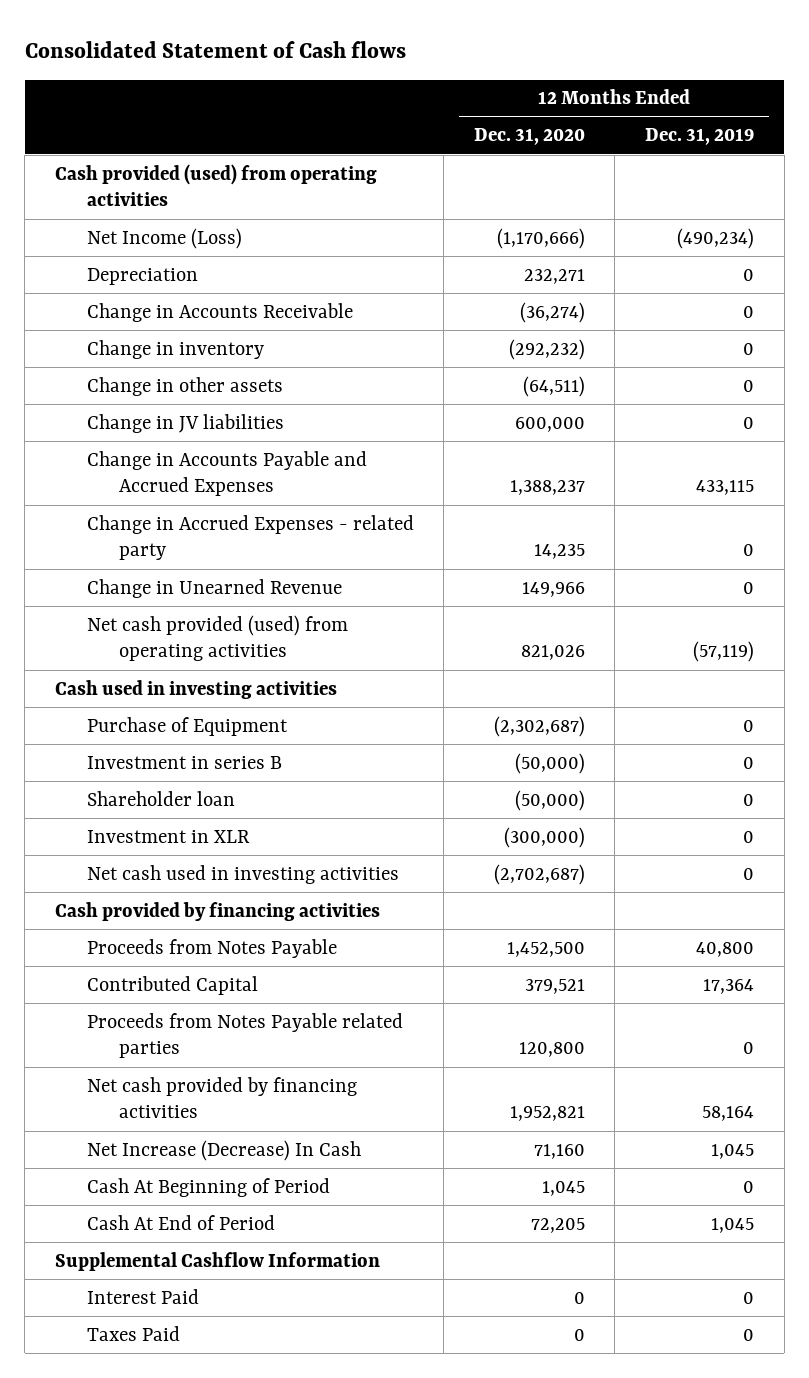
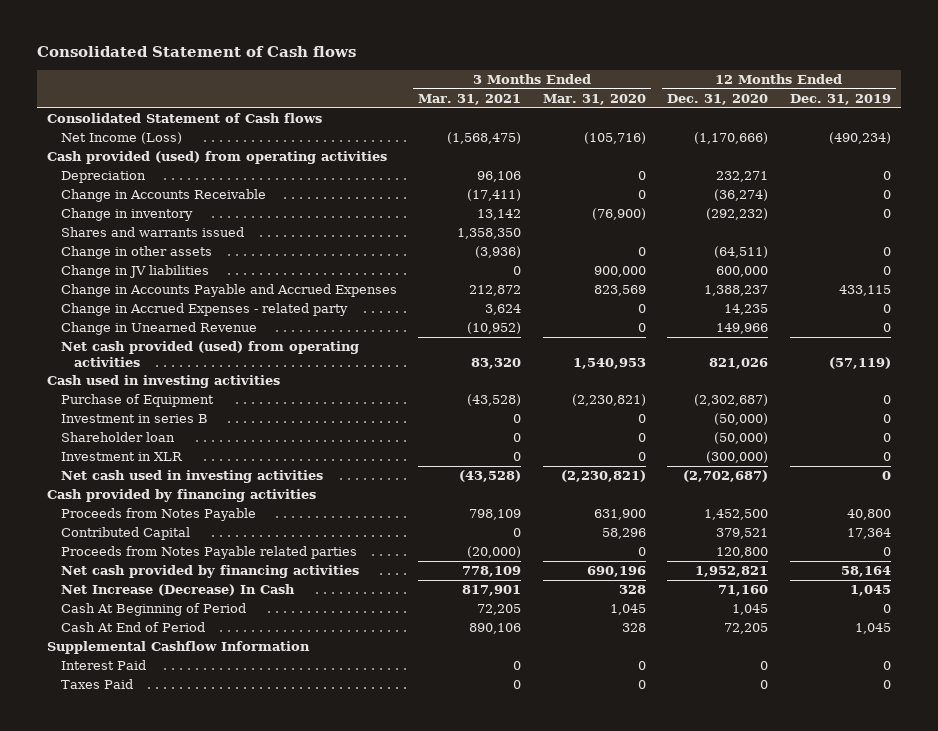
- | 12 Months Ended Dec. 31, 2020 | 12 Months Ended Dec. 31, 2019
+ | 3 Months Ended Mar. 31, 2021 | 3 Months Ended Mar. 31, 2020 | 12 Months Ended Dec. 31, 2020 | 12 Months Ended Dec. 31, 2019
+ Consolidated Statement of Cash flows
moved down: Cash provided (used) from operating activities
+ Shares and warrants issued | 1,358,350 | | |

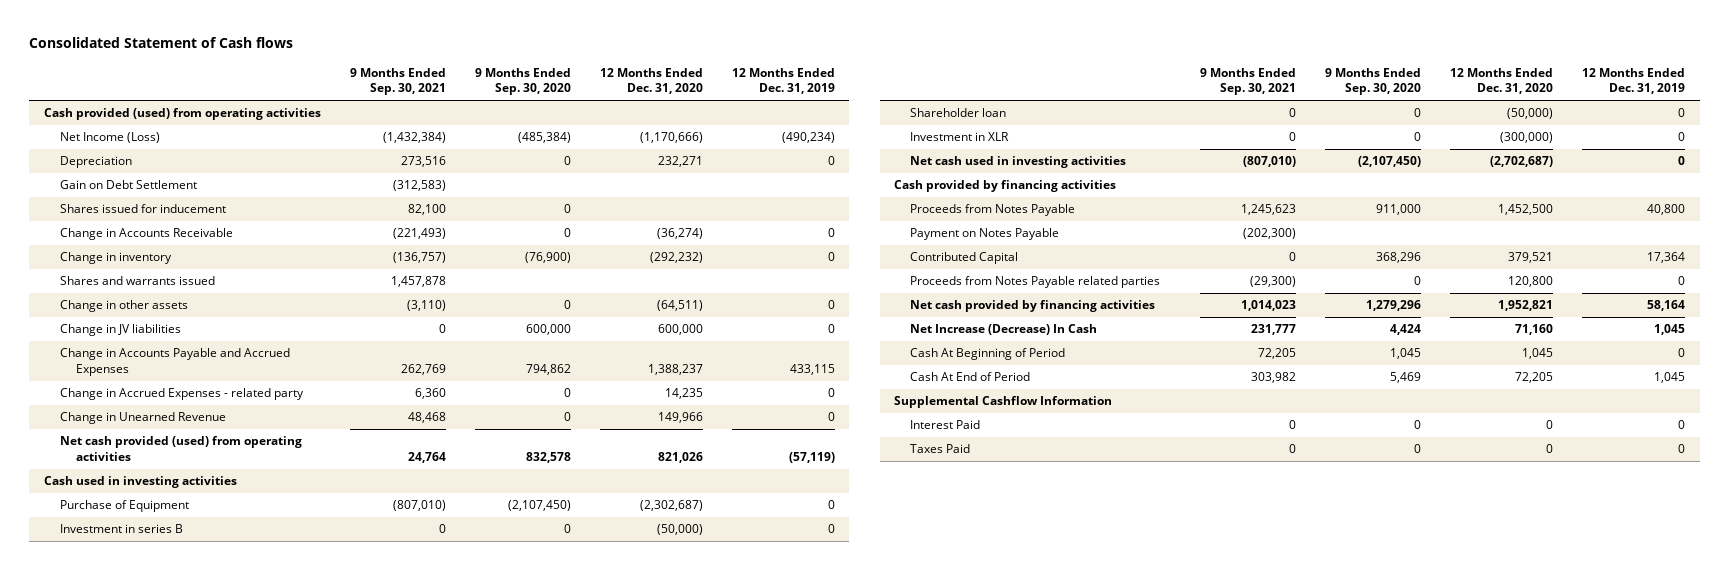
- | 3 Months Ended Mar. 31, 2021 | 3 Months Ended Mar. 31, 2020 | 12 Months Ended Dec. 31, 2020 | 12 Months Ended Dec. 31, 2019
+ | 9 Months Ended Sep. 30, 2021 | 9 Months Ended Sep. 30, 2020 | 12 Months Ended Dec. 31, 2020 | 12 Months Ended Dec. 31, 2019
- Consolidated Statement of Cash flows
moved down: Net Income (Loss) | (1,432,384) | (485,384) | (1,170,666) | (490,234)
+ Gain on Debt Settlement | (312,583) | | |
+ Shares issued for inducement | 82,100 | 0 | |
+ Payment on Notes Payable | (202,300) | | |

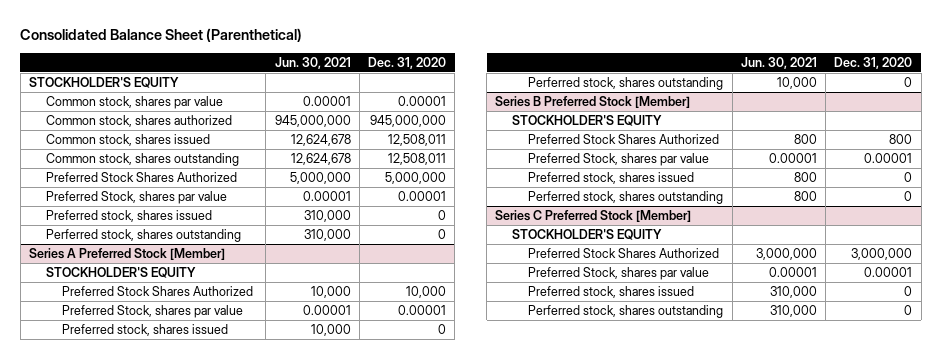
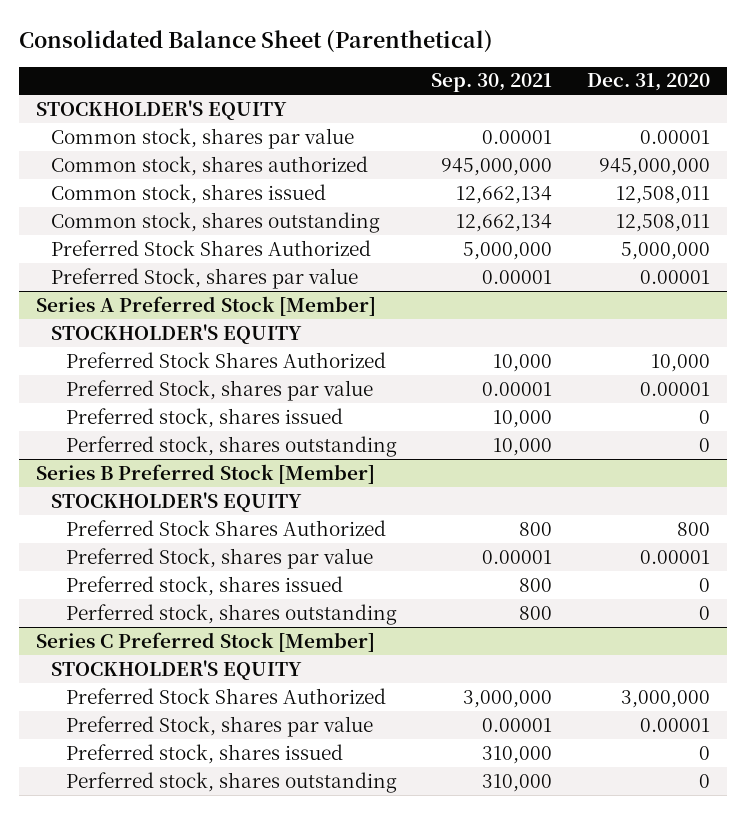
- | Jun. 30, 2021 | Dec. 31, 2020
+ | Sep. 30, 2021 | Dec. 31, 2020
- Preferred stock, shares issued | 310,000 | 0
- Perferred stock, shares outstanding | 310,000 | 0

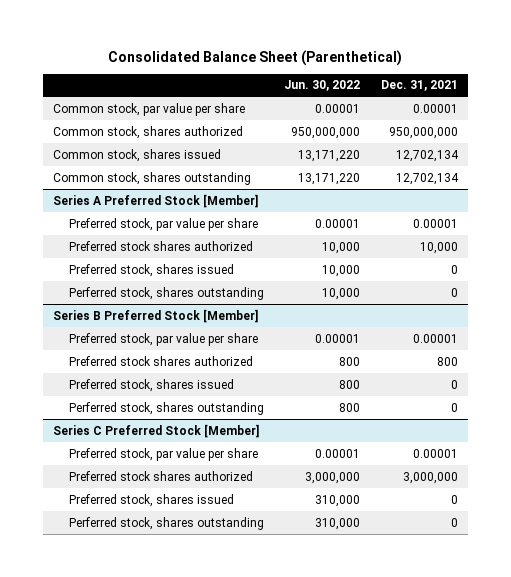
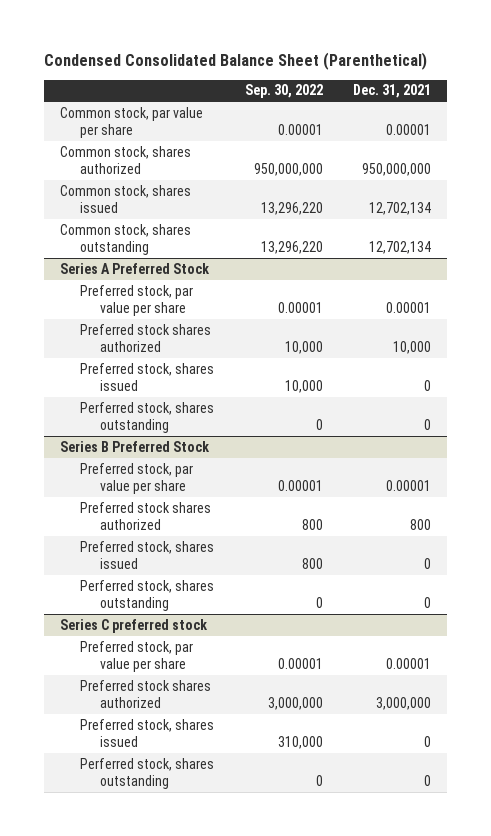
- Consolidated Balance Sheet (Parenthetical)
+ Condensed Consolidated Balance Sheet (Parenthetical)
- | Jun. 30, 2022 | Dec. 31, 2021
+ | Sep. 30, 2022 | Dec. 31, 2021
- Series A Preferred Stock [Member]
+ Series A Preferred Stock
- Series B Preferred Stock [Member]
+ Series B Preferred Stock
- Series C Preferred Stock [Member]
+ Series C preferred stock

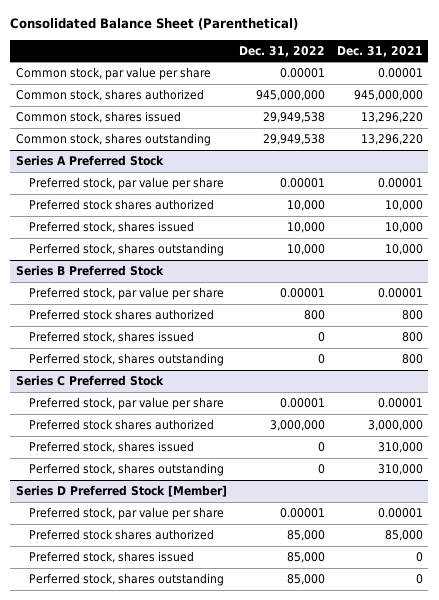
- Condensed Consolidated Balance Sheet (Parenthetical)
+ Consolidated Balance Sheet (Parenthetical)
- | Sep. 30, 2022 | Dec. 31, 2021
+ | Dec. 31, 2022 | Dec. 31, 2021
- Common stock, shares authorized | 950,000,000 | 950,000,000
- Common stock, shares issued | 13,296,220 | 12,702,134
- Common stock, shares outstanding | 13,296,220 | 12,702,134
+ Common stock, shares authorized | 945,000,000 | 945,000,000
+ Common stock, shares issued | 29,949,538 | 13,296,220
+ Common stock, shares outstanding | 29,949,538 | 13,296,220
@ Series A Preferred Stock
- Preferred stock, shares issued | 10,000 | 0
- Perferred stock, shares outstanding | 0 | 0
+ Preferred stock, shares issued | 10,000 | 10,000
+ Perferred stock, shares outstanding | 10,000 | 10,000
@ Series B Preferred Stock
- Preferred stock, shares issued | 800 | 0
- Perferred stock, shares outstanding | 0 | 0
- Series C preferred stock
@ Series B Preferred Stock
+ Preferred stock, shares issued | 0 | 800
+ Perferred stock, shares outstanding | 0 | 800
+ Series C Preferred Stock
+ Preferred stock, shares issued | 0 | 310,000
+ Perferred stock, shares outstanding | 0 | 310,000
+ Series D Preferred Stock [Member]
+ Preferred stock, par value per share | 0.00001 | 0.00001
+ Preferred stock shares authorized | 85,000 | 85,000

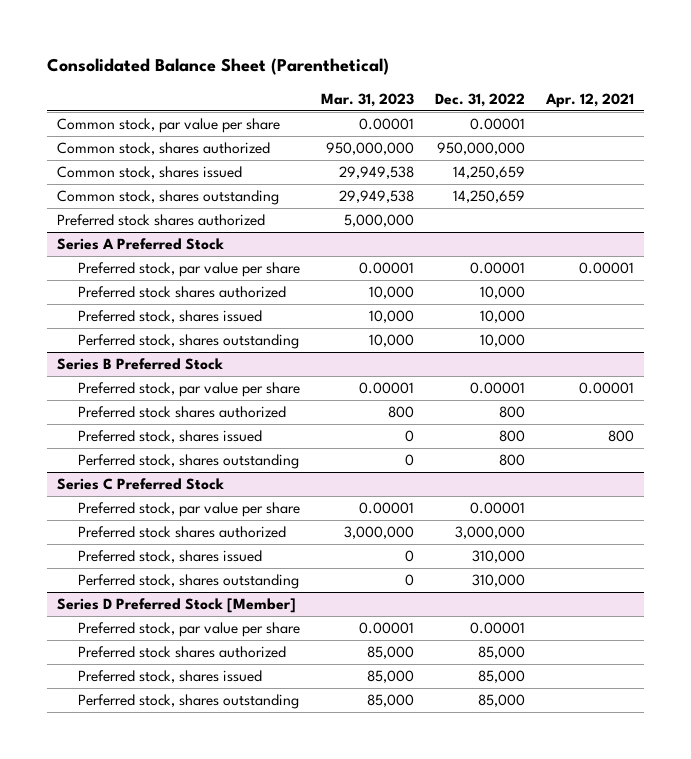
- | Dec. 31, 2022 | Dec. 31, 2021
+ | Mar. 31, 2023 | Dec. 31, 2022 | Apr. 12, 2021
- Common stock, shares authorized | 945,000,000 | 945,000,000
- Common stock, shares issued | 29,949,538 | 13,296,220
- Common stock, shares outstanding | 29,949,538 | 13,296,220
+ Common stock, shares authorized | 950,000,000 | 950,000,000 |
+ Common stock, shares issued | 29,949,538 | 14,250,659 |
+ Common stock, shares outstanding | 29,949,538 | 14,250,659 |
+ Preferred stock shares authorized | 5,000,000 | |
@ Series B Preferred Stock
- Preferred stock, shares issued | 0 | 800
- Perferred stock, shares outstanding | 0 | 800
+ Preferred stock, shares issued | 0 | 800 | 800
+ Perferred stock, shares outstanding | 0 | 800 |
@ Series C Preferred Stock
- Preferred stock, shares issued | 0 | 310,000
- Perferred stock, shares outstanding | 0 | 310,000
+ Preferred stock, shares issued | 0 | 310,000 |
+ Perferred stock, shares outstanding | 0 | 310,000 |

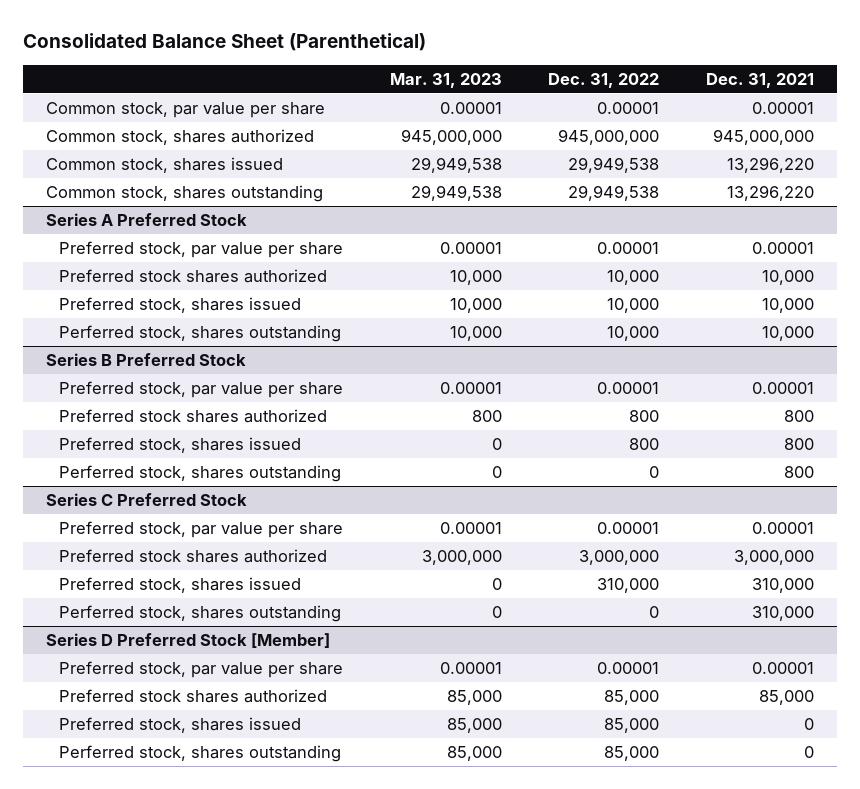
- | Mar. 31, 2023 | Dec. 31, 2022 | Apr. 12, 2021
+ | Mar. 31, 2023 | Dec. 31, 2022 | Dec. 31, 2021
- Common stock, shares authorized | 950,000,000 | 950,000,000 |
- Common stock, shares issued | 29,949,538 | 14,250,659 |
- Common stock, shares outstanding | 29,949,538 | 14,250,659 |
- Preferred stock shares authorized | 5,000,000 | |
+ Common stock, shares authorized | 945,000,000 | 945,000,000 | 945,000,000
+ Common stock, shares issued | 29,949,538 | 29,949,538 | 13,296,220
+ Common stock, shares outstanding | 29,949,538 | 29,949,538 | 13,296,220
@ Series B Preferred Stock
- Perferred stock, shares outstanding | 0 | 800 |
+ Perferred stock, shares outstanding | 0 | 0 | 800
@ Series C Preferred Stock
- Perferred stock, shares outstanding | 0 | 310,000 |
+ Perferred stock, shares outstanding | 0 | 0 | 310,000

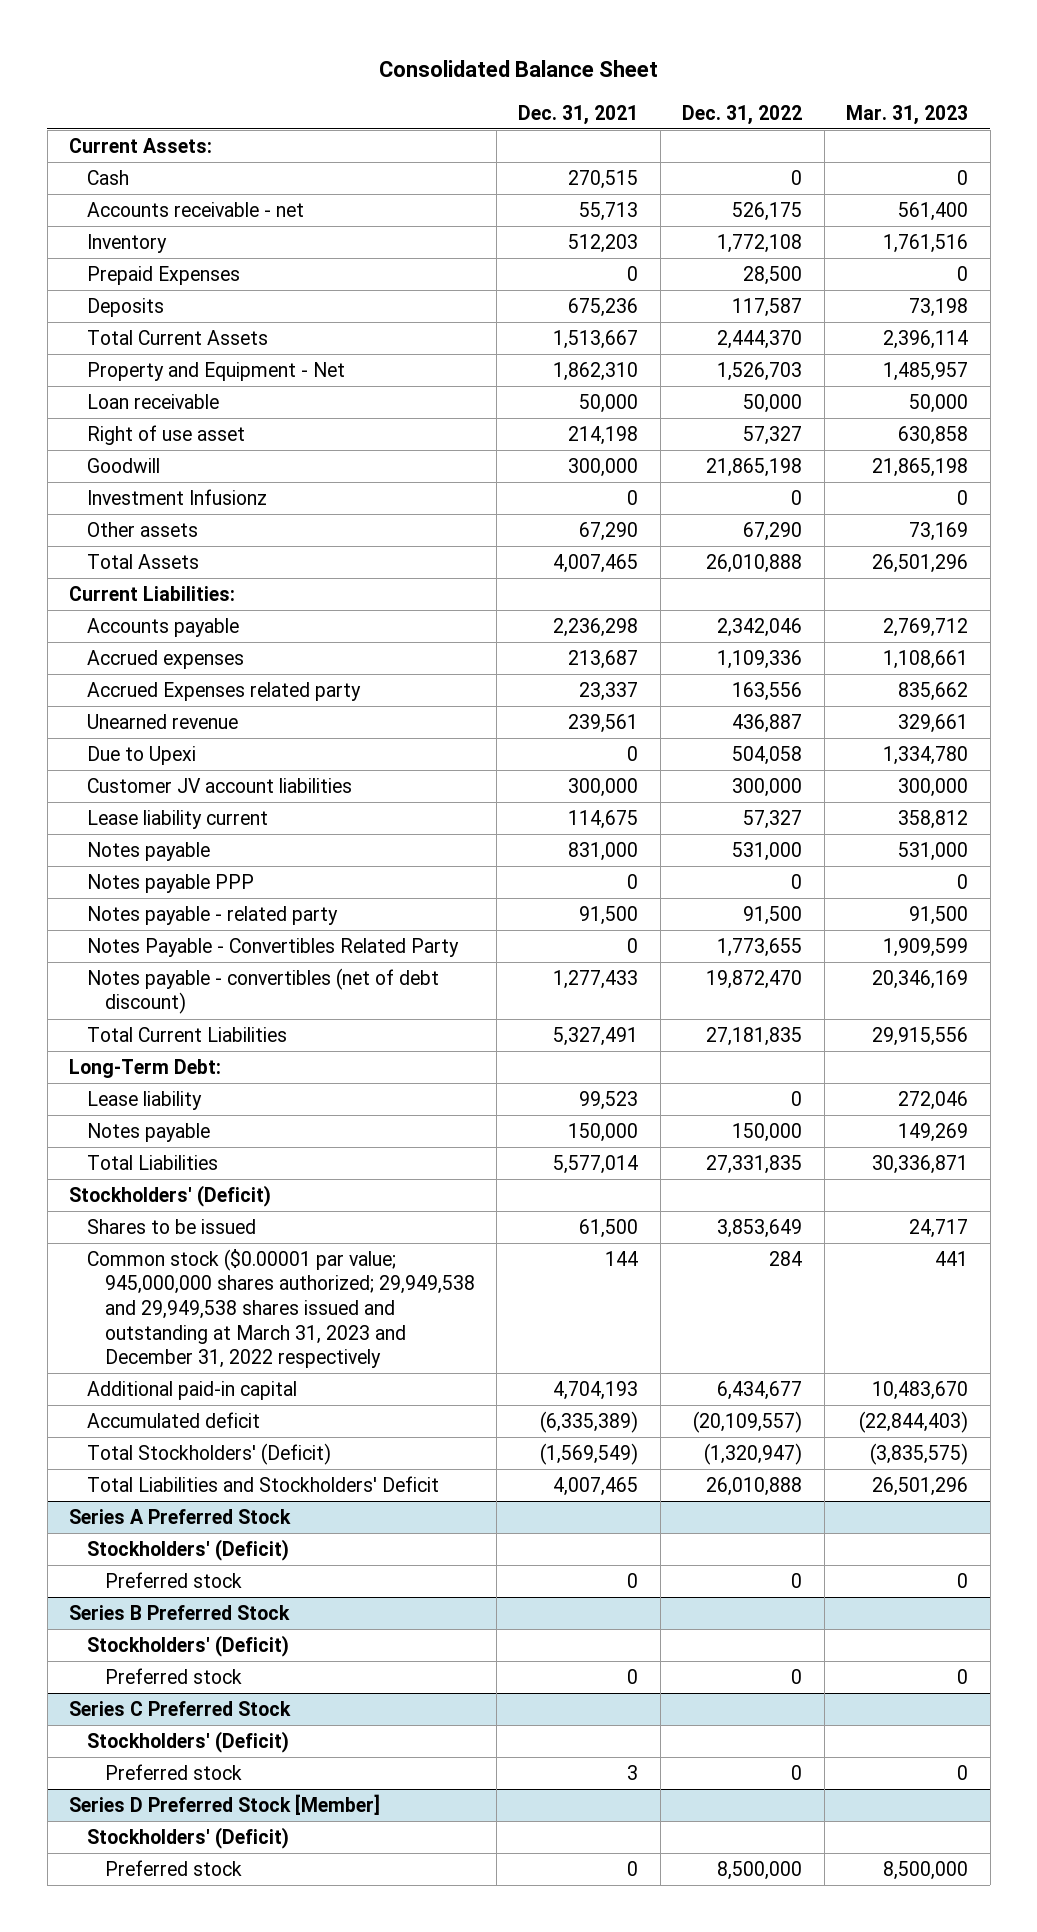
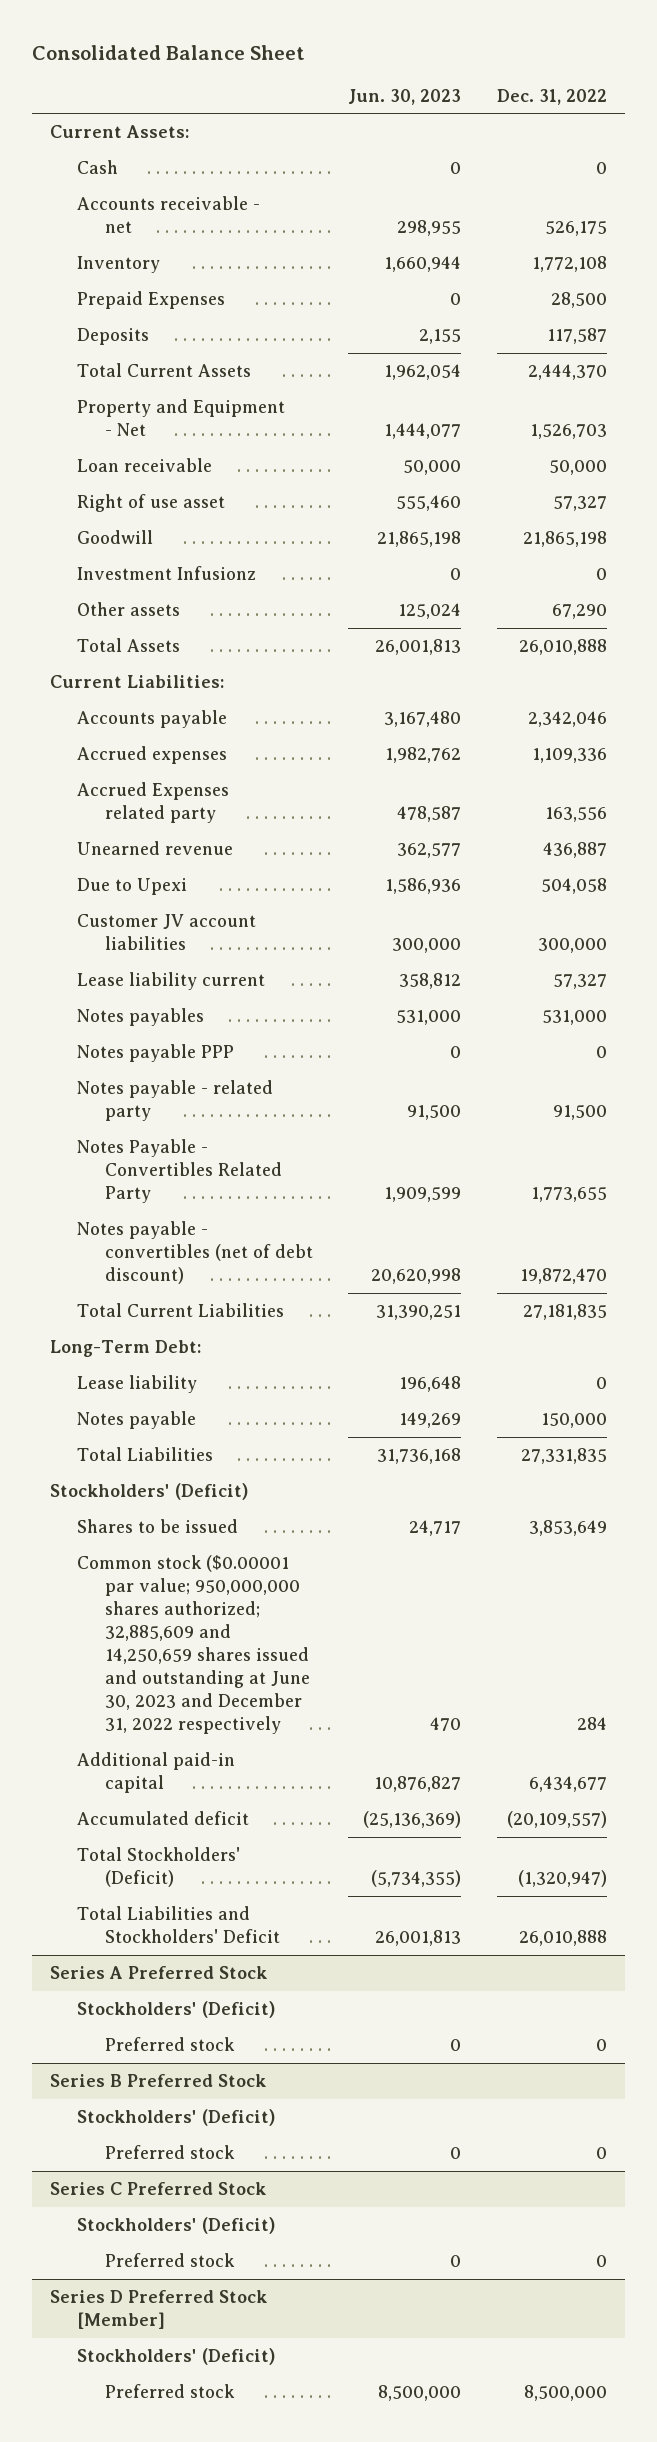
- | Dec. 31, 2021 | Dec. 31, 2022 | Mar. 31, 2023
+ | Jun. 30, 2023 | Dec. 31, 2022
- Notes payable | 831,000 | 531,000 | 531,000
+ Notes payables | 531,000 | 531,000
- Common stock ($0.00001 par value; 945,000,000 shares authorized; 29,949,538 and 29,949,538 shares issued and outstanding at March 31, 2023 and December 31, 2022 respectively | 144 | 284 | 441
+ Common stock ($0.00001 par value; 950,000,000 shares authorized; 32,885,609 and 14,250,659 shares issued and outstanding at June 30, 2023 and December 31, 2022 respectively | 470 | 284

